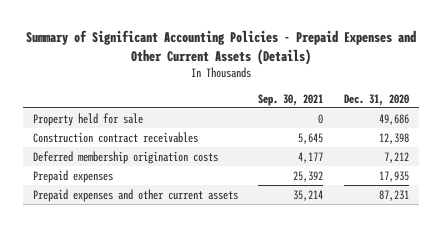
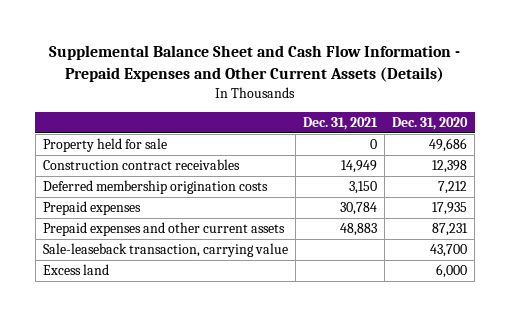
- Summary of Significant Accounting Policies - Prepaid Expenses and Other Current Assets (Details)
+ Supplemental Balance Sheet and Cash Flow Information - Prepaid Expenses and Other Current Assets (Details)
- | Sep. 30, 2021 | Dec. 31, 2020
+ | Dec. 31, 2021 | Dec. 31, 2020
+ Sale-leaseback transaction, carrying value | | 43,700
+ Excess land | | 6,000

